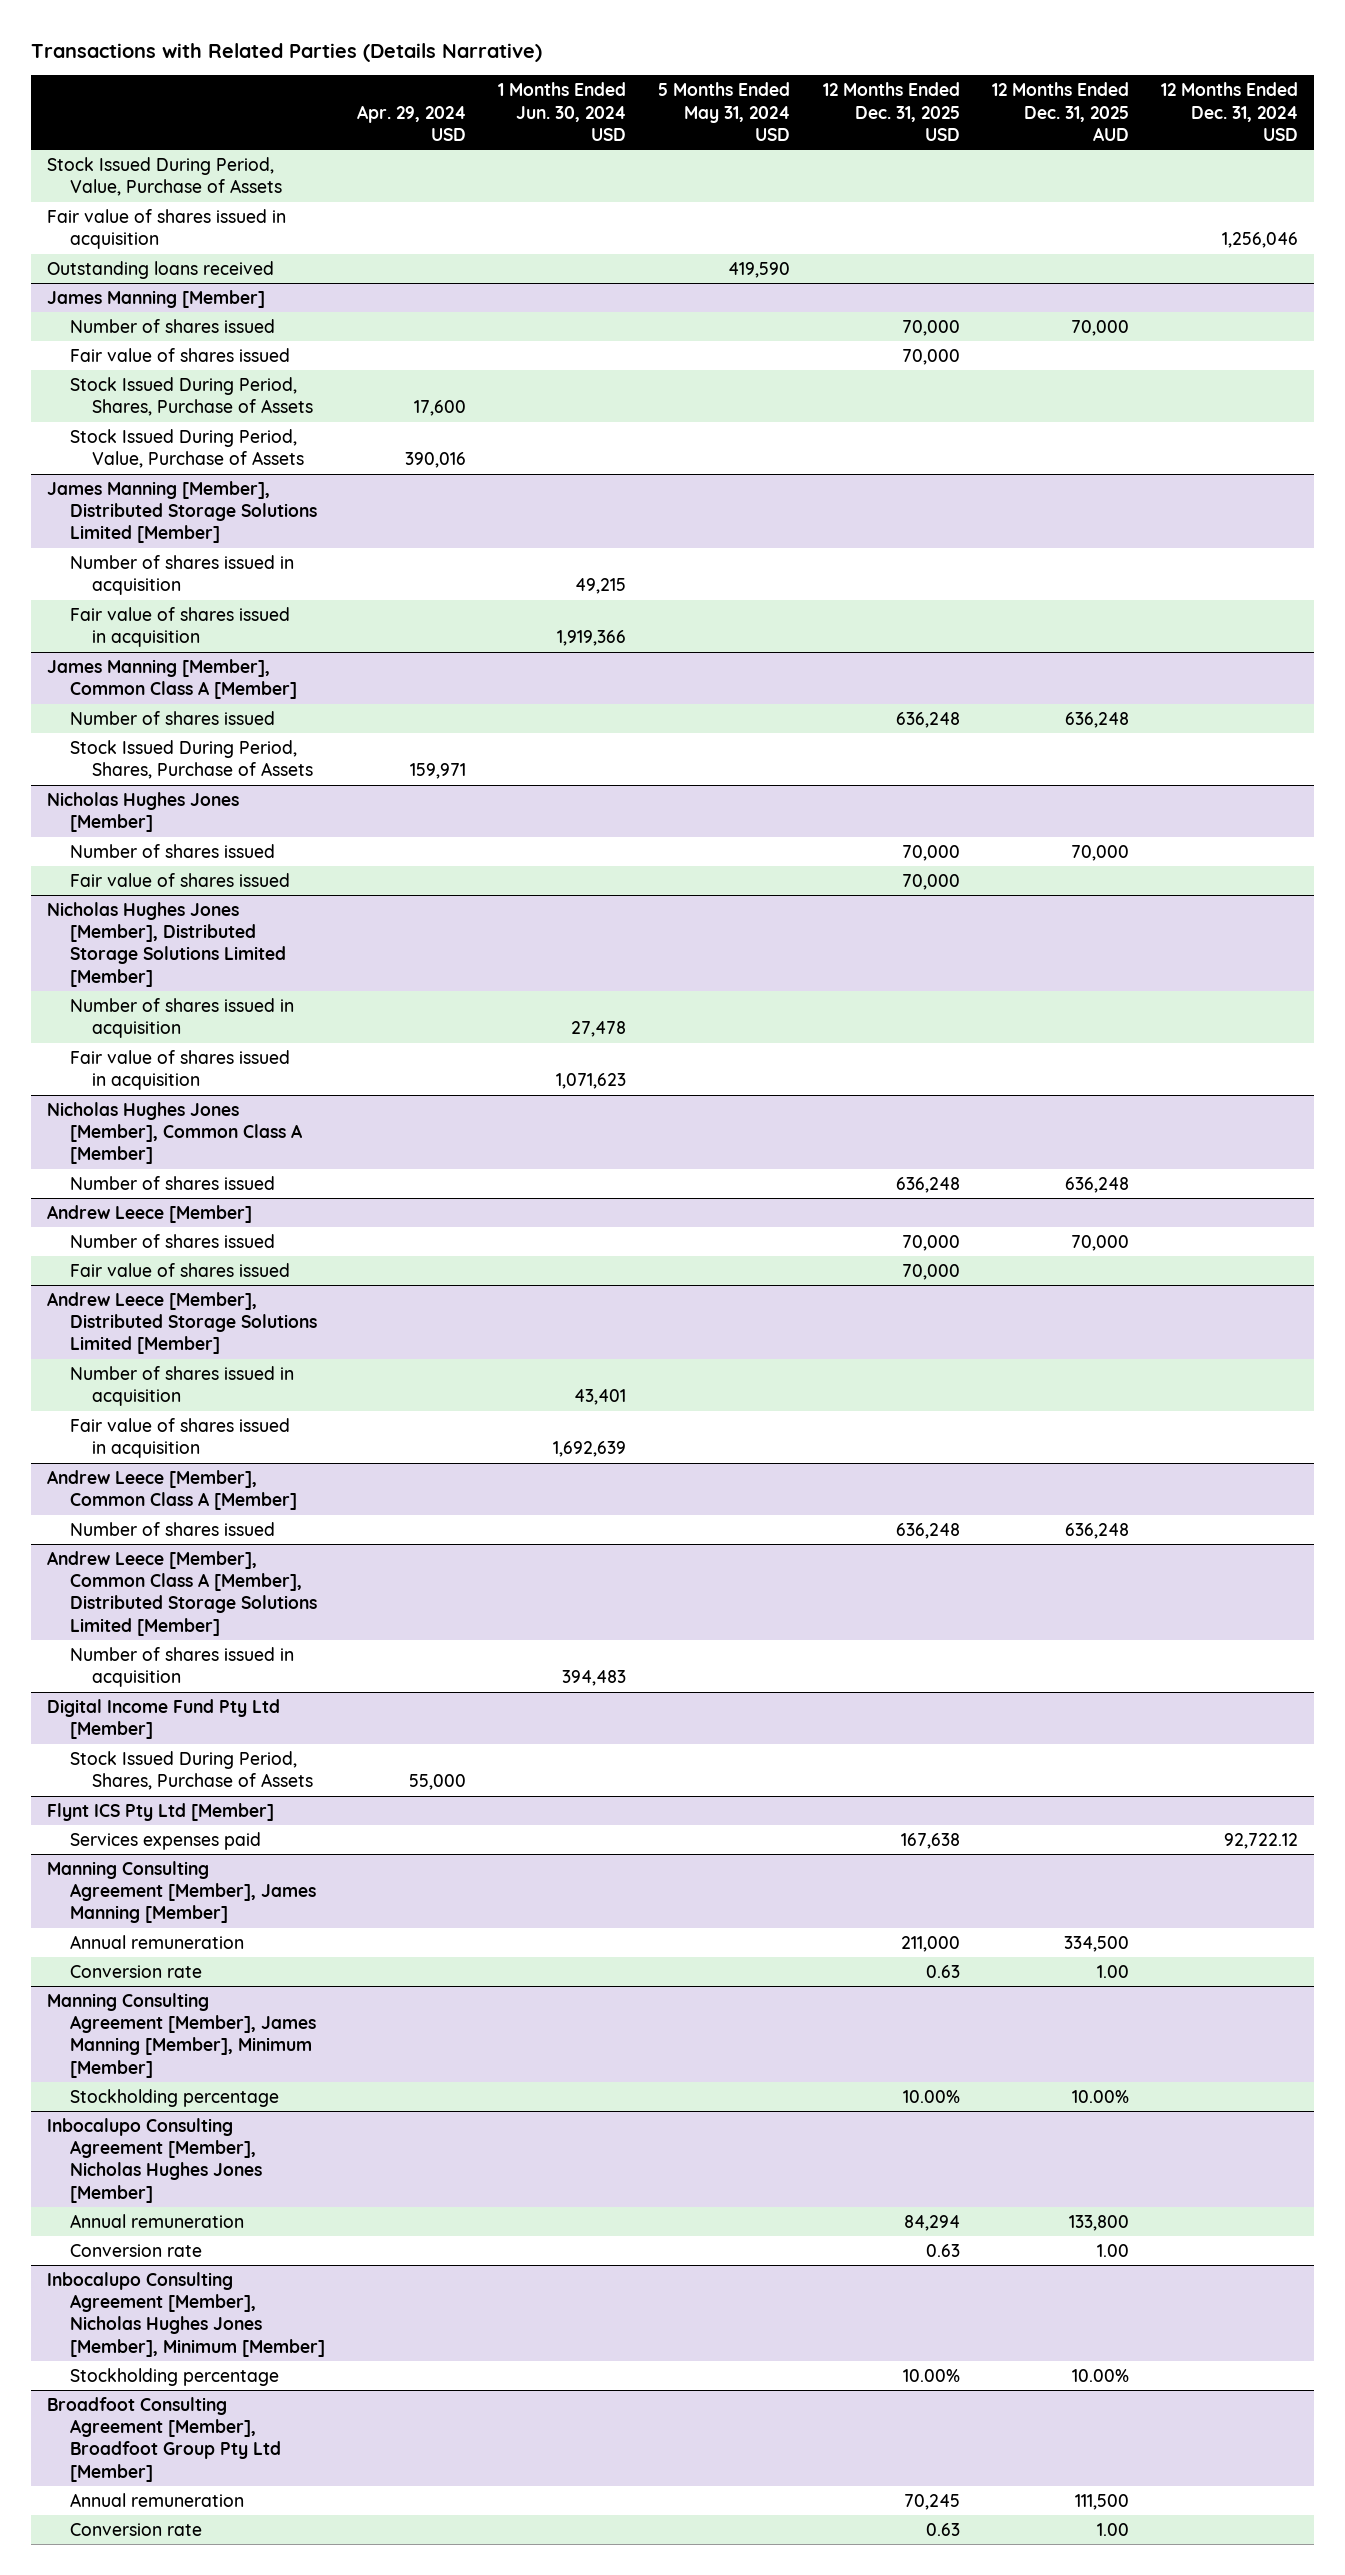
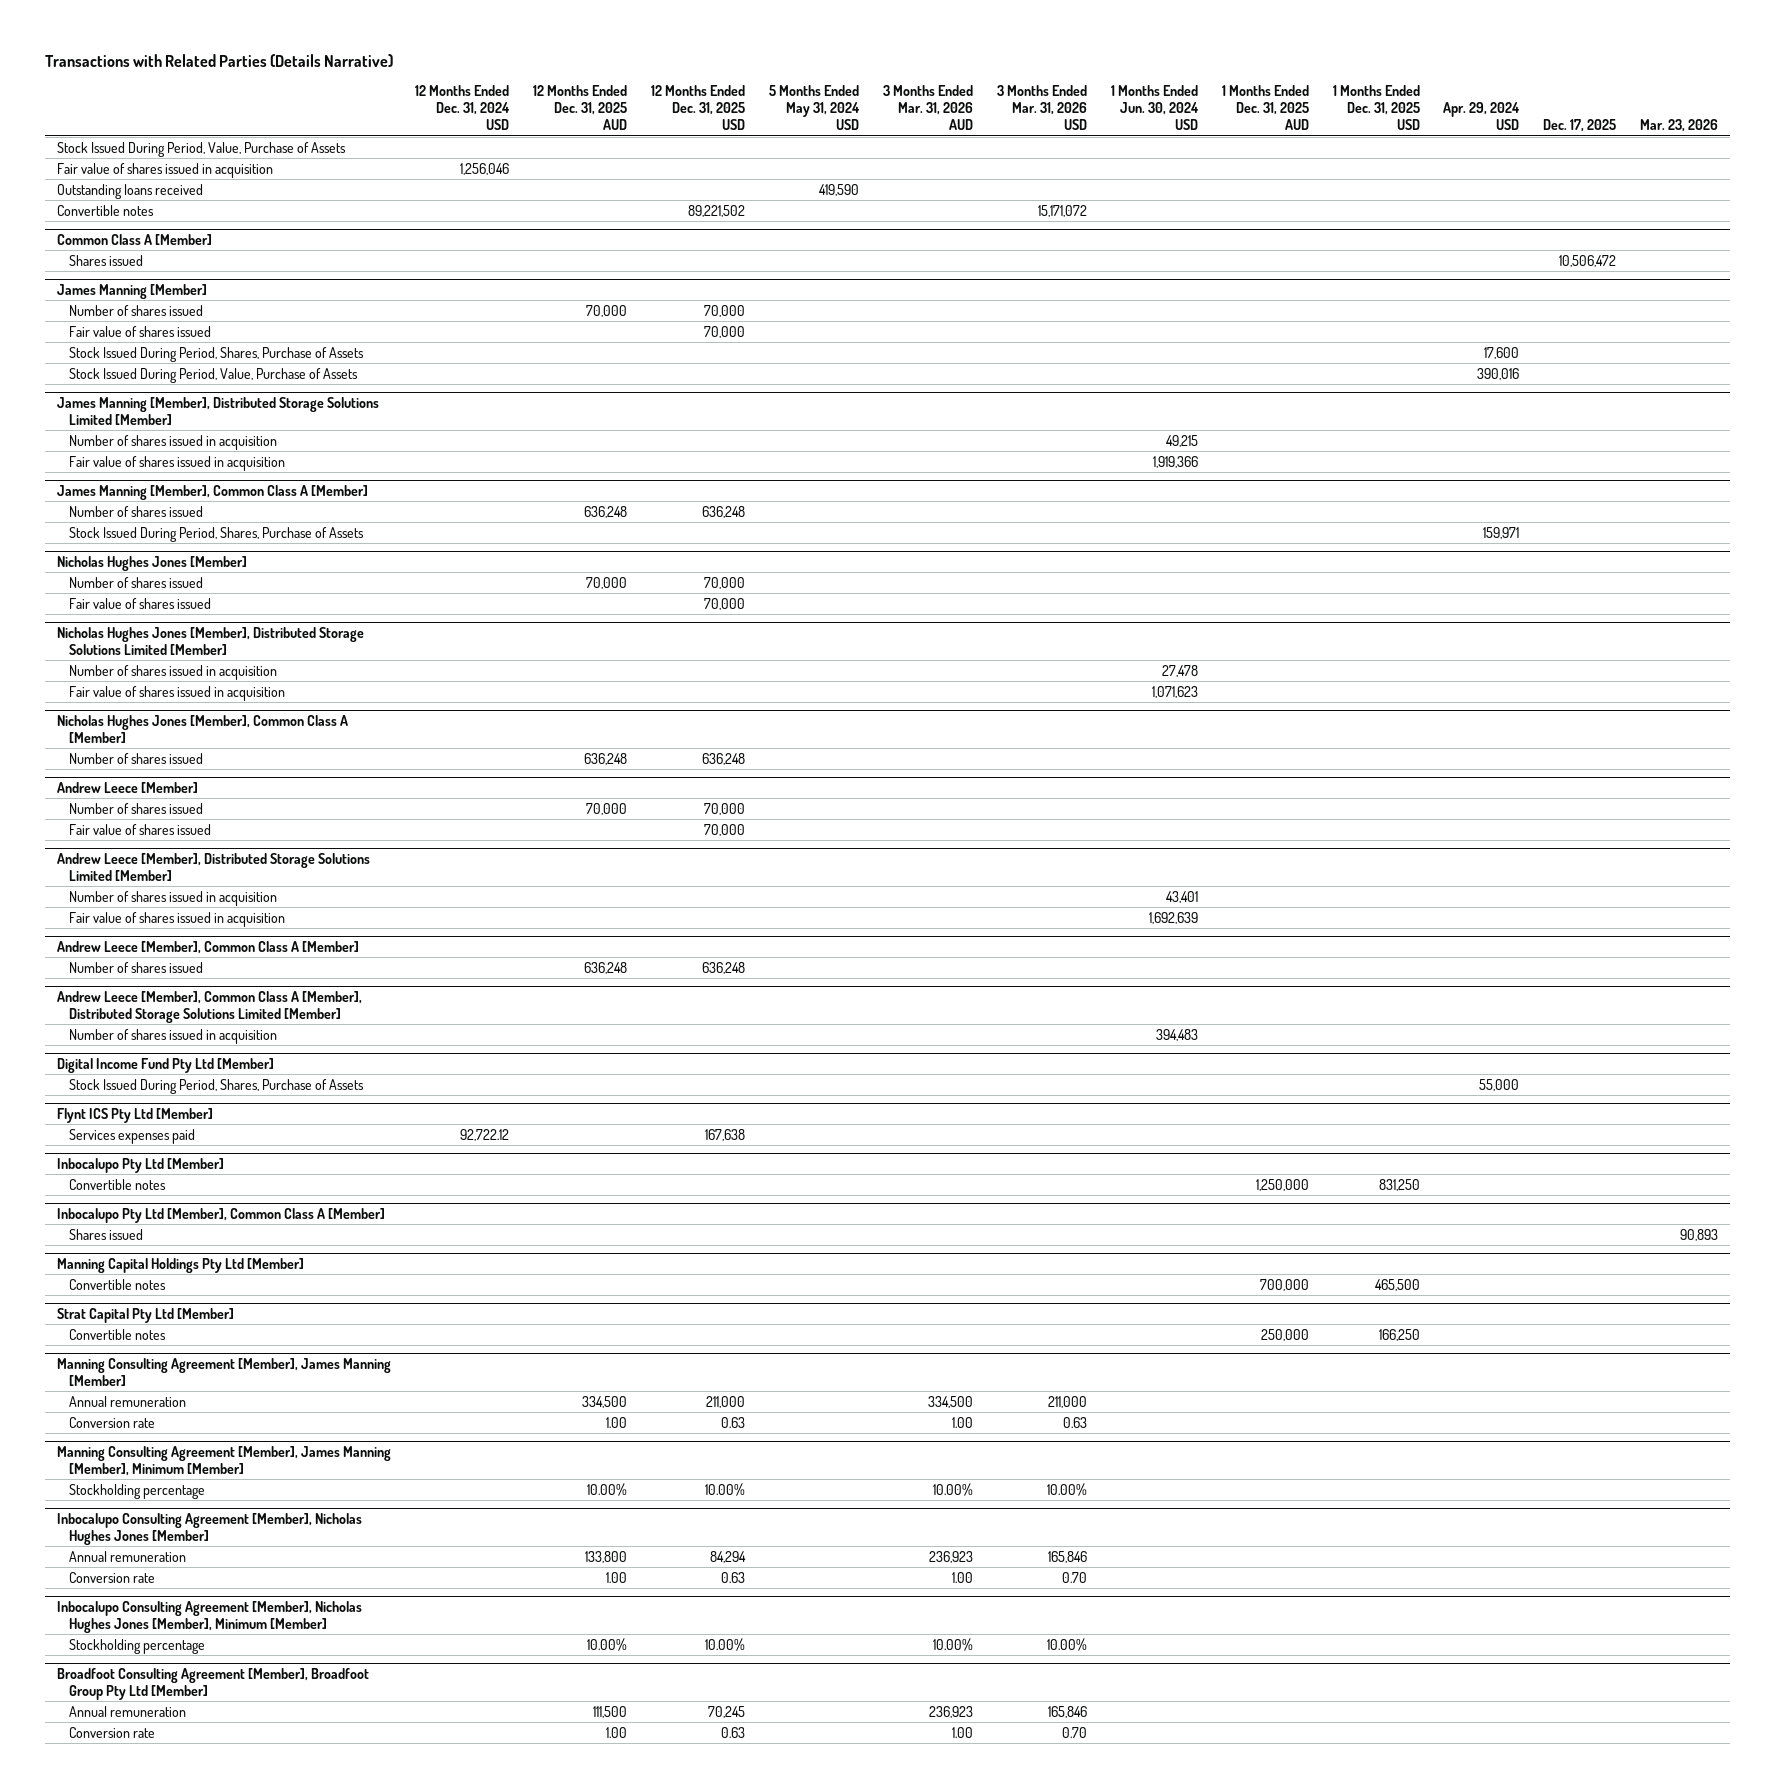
- | Apr. 29, 2024 USD | 1 Months Ended Jun. 30, 2024 USD | 5 Months Ended May 31, 2024 USD | 12 Months Ended Dec. 31, 2025 USD | 12 Months Ended Dec. 31, 2025 AUD | 12 Months Ended Dec. 31, 2024 USD
+ | 12 Months Ended Dec. 31, 2024 USD | 12 Months Ended Dec. 31, 2025 AUD | 12 Months Ended Dec. 31, 2025 USD | 5 Months Ended May 31, 2024 USD | 3 Months Ended Mar. 31, 2026 AUD | 3 Months Ended Mar. 31, 2026 USD | 1 Months Ended Jun. 30, 2024 USD | 1 Months Ended Dec. 31, 2025 AUD | 1 Months Ended Dec. 31, 2025 USD | Apr. 29, 2024 USD | Dec. 17, 2025 | Mar. 23, 2026
+ Convertible notes | | | 89,221,502 | | | 15,171,072 | | | | | |
+ Common Class A [Member]
+ Shares issued | | | | | | | | | | | 10,506,472 |
+ Inbocalupo Pty Ltd [Member]
+ Convertible notes | | | | | | | | 1,250,000 | 831,250 | | |
+ Inbocalupo Pty Ltd [Member], Common Class A [Member]
+ Shares issued | | | | | | | | | | | | 90,893
+ Manning Capital Holdings Pty Ltd [Member]
+ Convertible notes | | | | | | | | 700,000 | 465,500 | | |
+ Strat Capital Pty Ltd [Member]
+ Convertible notes | | | | | | | | 250,000 | 166,250 | | |

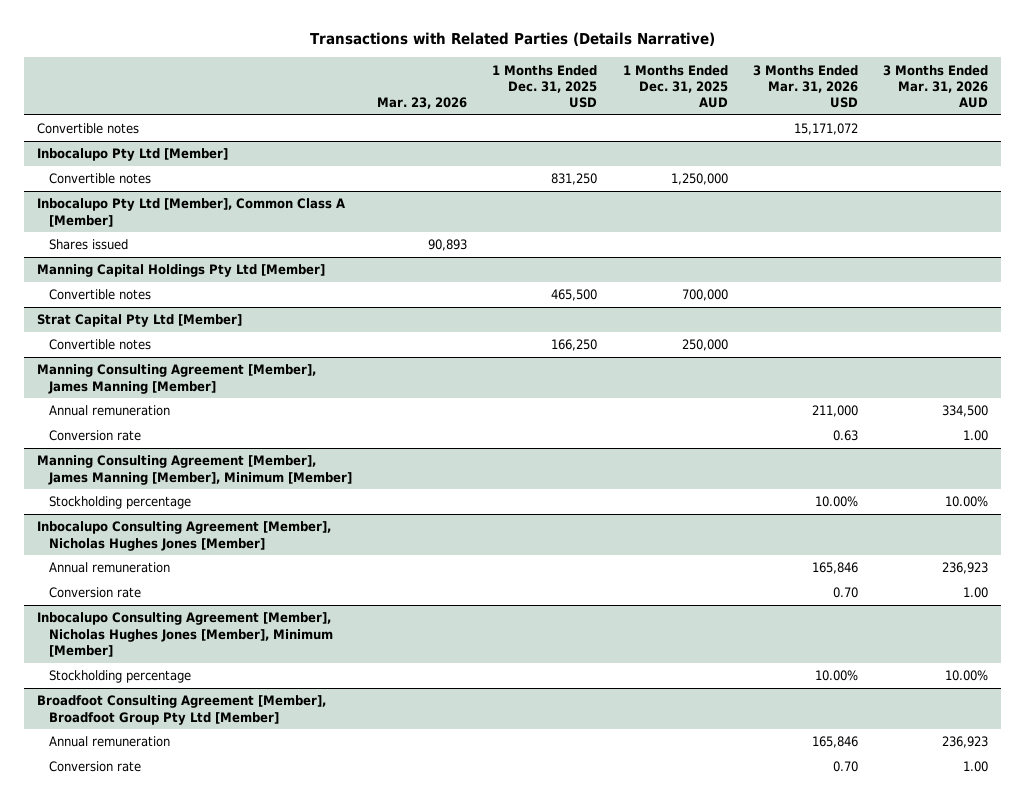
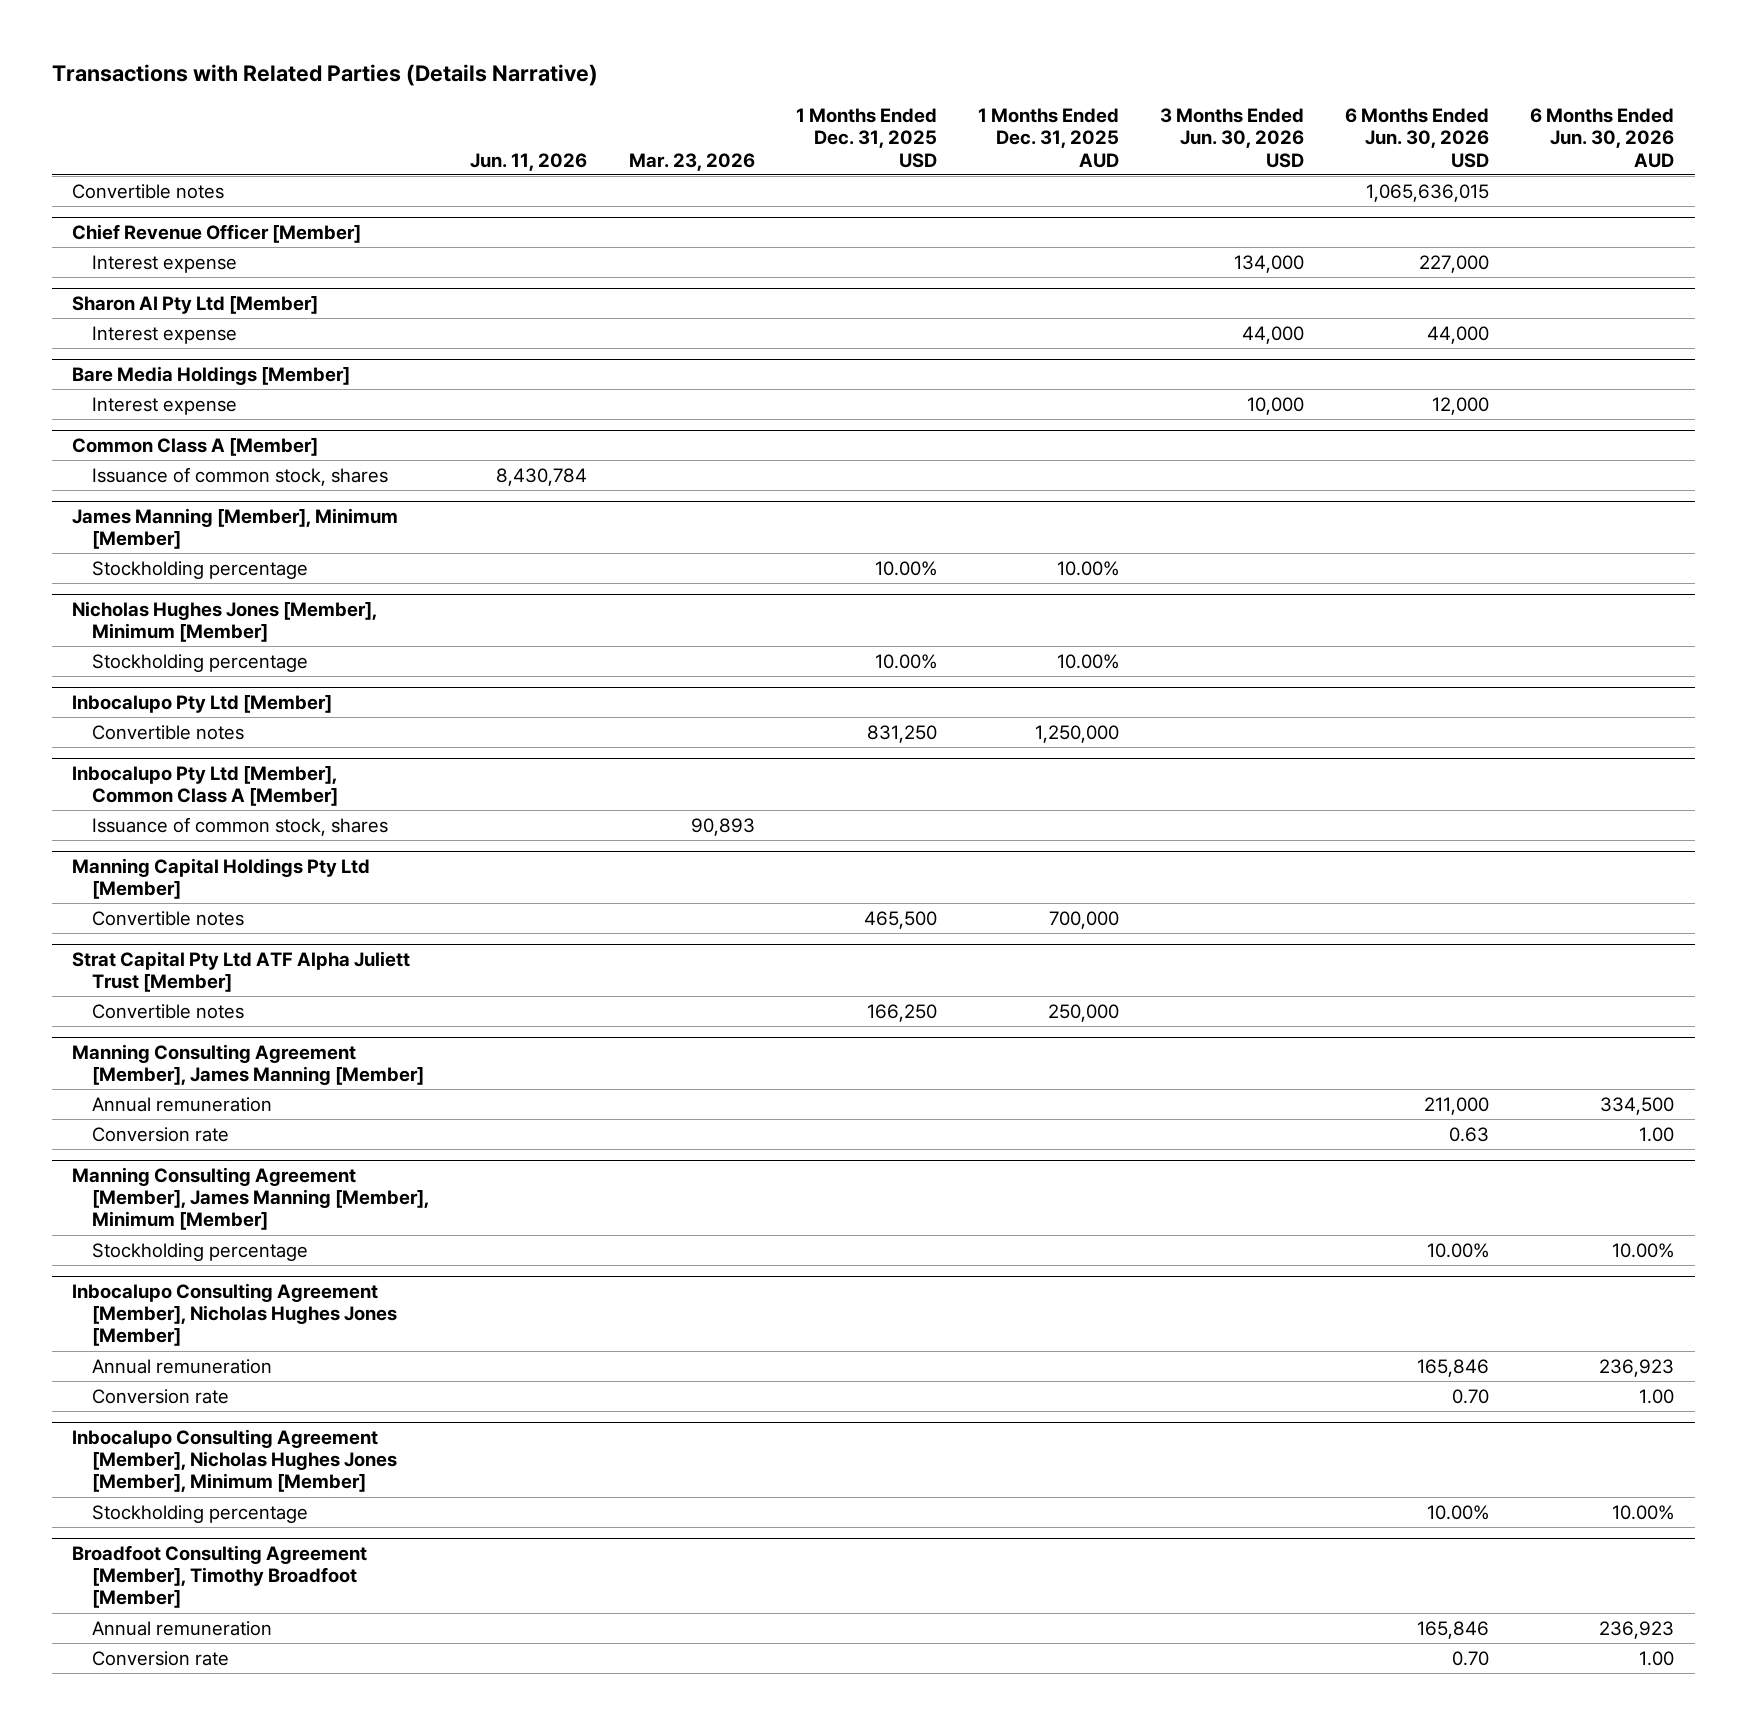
- | Mar. 23, 2026 | 1 Months Ended Dec. 31, 2025 USD | 1 Months Ended Dec. 31, 2025 AUD | 3 Months Ended Mar. 31, 2026 USD | 3 Months Ended Mar. 31, 2026 AUD
+ | Jun. 11, 2026 | Mar. 23, 2026 | 1 Months Ended Dec. 31, 2025 USD | 1 Months Ended Dec. 31, 2025 AUD | 3 Months Ended Jun. 30, 2026 USD | 6 Months Ended Jun. 30, 2026 USD | 6 Months Ended Jun. 30, 2026 AUD
+ Chief Revenue Officer [Member]
+ Interest expense | | | | | 134,000 | 227,000 |
+ Sharon AI Pty Ltd [Member]
+ Interest expense | | | | | 44,000 | 44,000 |
+ Bare Media Holdings [Member]
+ Interest expense | | | | | 10,000 | 12,000 |
+ Common Class A [Member]
+ Issuance of common stock, shares | 8,430,784 | | | | | |
+ James Manning [Member], Minimum [Member]
+ Stockholding percentage | | | 10.00% | 10.00% | | |
+ Nicholas Hughes Jones [Member], Minimum [Member]
+ Stockholding percentage | | | 10.00% | 10.00% | | |
@ Inbocalupo Pty Ltd [Member], Common Class A [Member]
- Shares issued | 90,893 | | | |
+ Issuance of common stock, shares | | 90,893 | | | | |
- Strat Capital Pty Ltd [Member]
+ Strat Capital Pty Ltd ATF Alpha Juliett Trust [Member]
- Broadfoot Consulting Agreement [Member], Broadfoot Group Pty Ltd [Member]
- Annual remuneration | | | | 165,846 | 236,923
- Conversion rate | | | | 0.70 | 1.00
+ Broadfoot Consulting Agreement [Member], Timothy Broadfoot [Member]
+ Annual remuneration | | | | | | 165,846 | 236,923
+ Conversion rate | | | | | | 0.70 | 1.00

